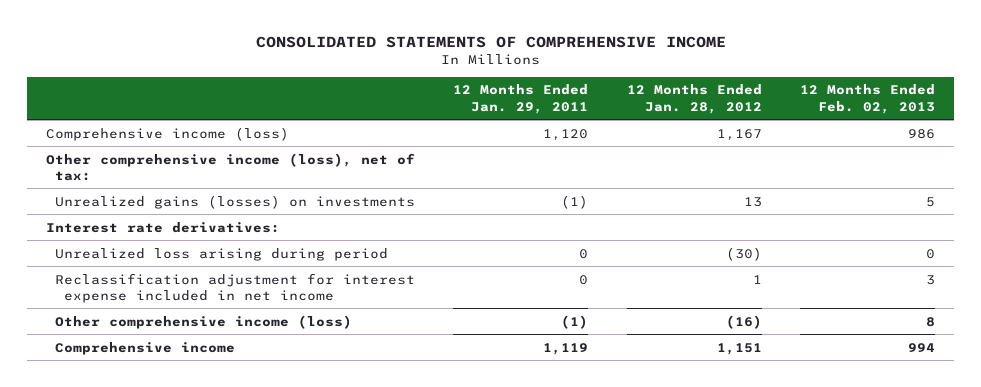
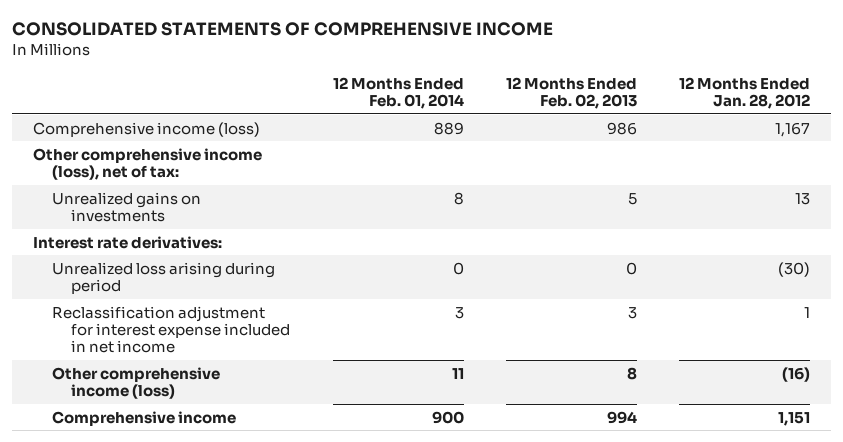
- | 12 Months Ended Jan. 29, 2011 | 12 Months Ended Jan. 28, 2012 | 12 Months Ended Feb. 02, 2013
+ | 12 Months Ended Feb. 01, 2014 | 12 Months Ended Feb. 02, 2013 | 12 Months Ended Jan. 28, 2012
- Unrealized gains (losses) on investments | (1) | 13 | 5
+ Unrealized gains on investments | 8 | 5 | 13

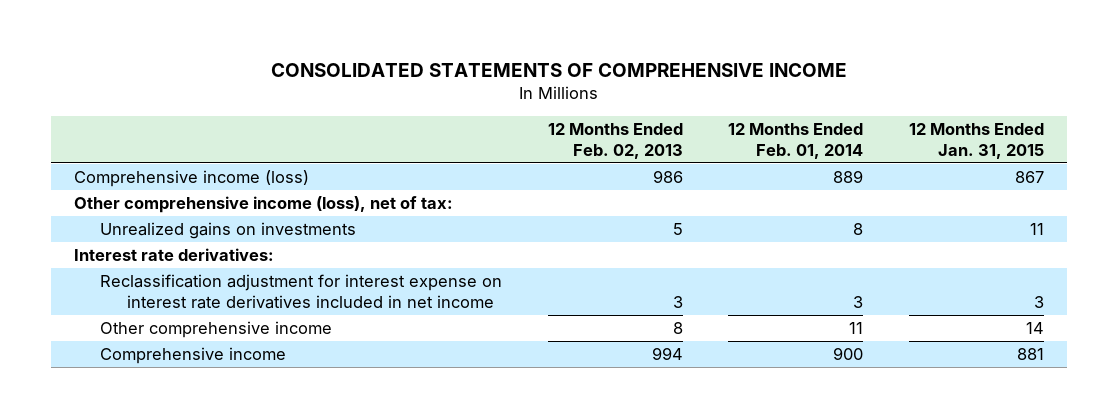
- | 12 Months Ended Feb. 01, 2014 | 12 Months Ended Feb. 02, 2013 | 12 Months Ended Jan. 28, 2012
+ | 12 Months Ended Feb. 02, 2013 | 12 Months Ended Feb. 01, 2014 | 12 Months Ended Jan. 31, 2015
- Unrealized loss arising during period | 0 | 0 | (30)
- Reclassification adjustment for interest expense included in net income | 3 | 3 | 1
- Other comprehensive income (loss) | 11 | 8 | (16)
+ Reclassification adjustment for interest expense on interest rate derivatives included in net income | 3 | 3 | 3
+ Other comprehensive income | 8 | 11 | 14

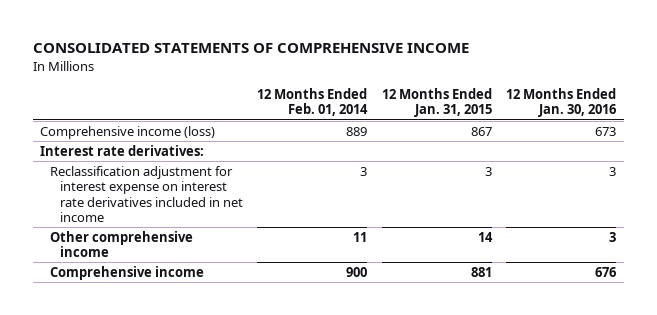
- | 12 Months Ended Feb. 02, 2013 | 12 Months Ended Feb. 01, 2014 | 12 Months Ended Jan. 31, 2015
+ | 12 Months Ended Feb. 01, 2014 | 12 Months Ended Jan. 31, 2015 | 12 Months Ended Jan. 30, 2016
- Other comprehensive income (loss), net of tax:
- Unrealized gains on investments | 5 | 8 | 11

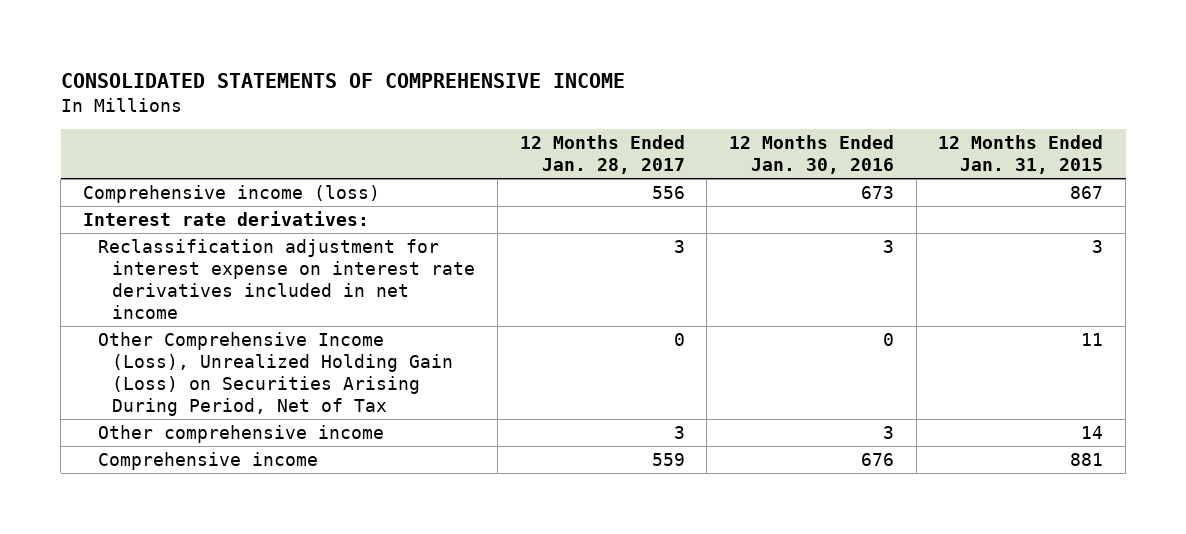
- | 12 Months Ended Feb. 01, 2014 | 12 Months Ended Jan. 31, 2015 | 12 Months Ended Jan. 30, 2016
+ | 12 Months Ended Jan. 28, 2017 | 12 Months Ended Jan. 30, 2016 | 12 Months Ended Jan. 31, 2015
+ Other Comprehensive Income (Loss), Unrealized Holding Gain (Loss) on Securities Arising During Period, Net of Tax | 0 | 0 | 11

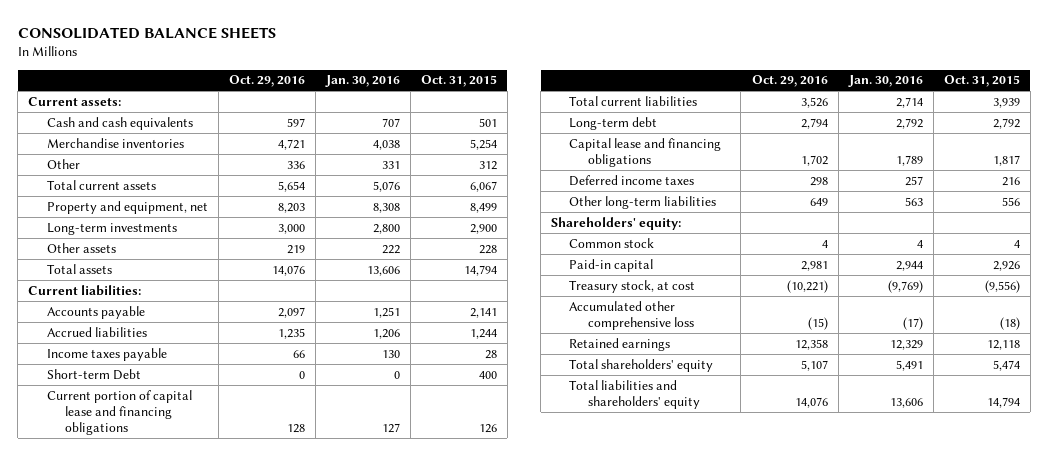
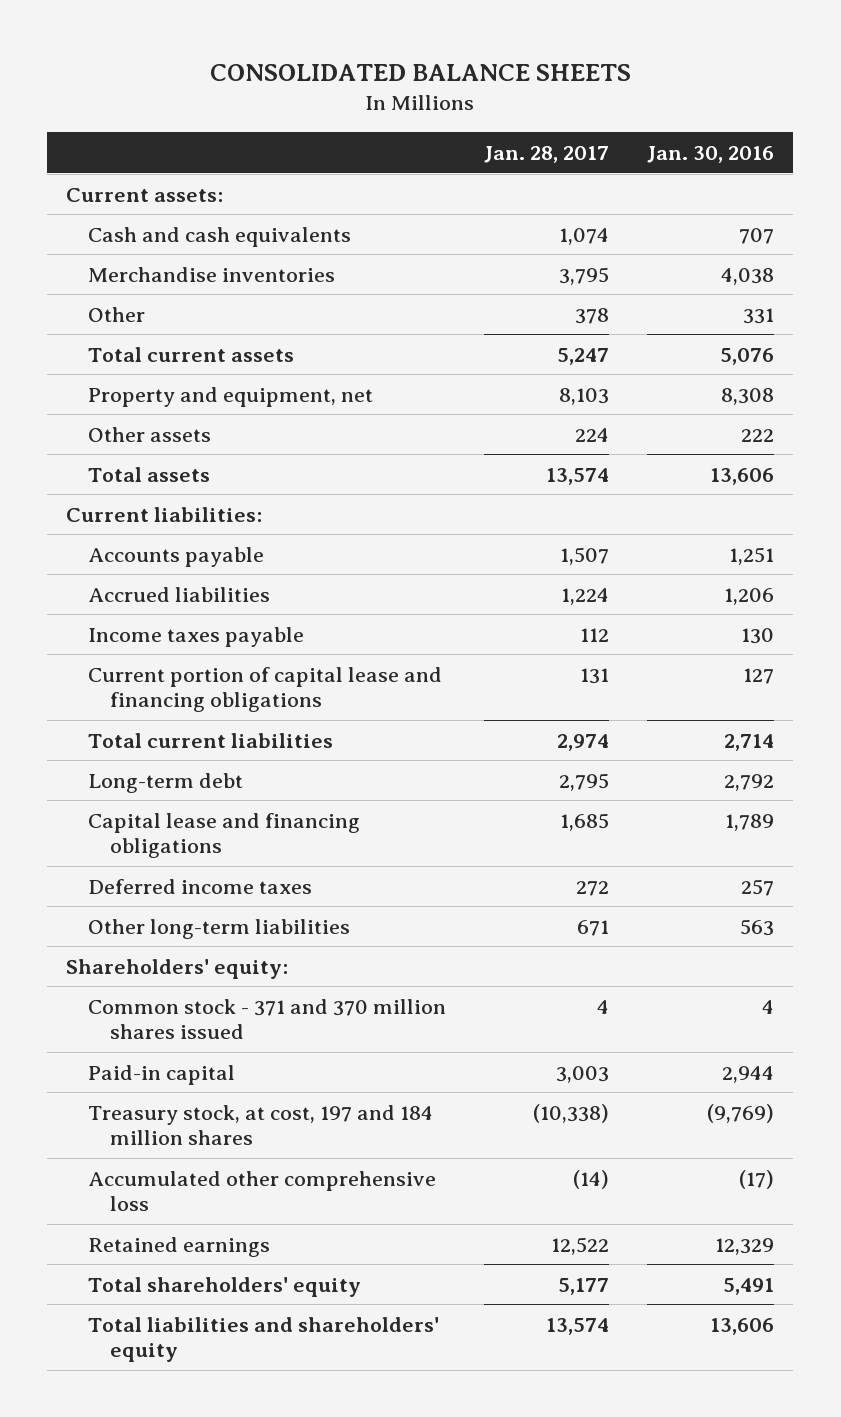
- | Oct. 29, 2016 | Jan. 30, 2016 | Oct. 31, 2015
+ | Jan. 28, 2017 | Jan. 30, 2016
- Long-term investments | 3,000 | 2,800 | 2,900
- Short-term Debt | 0 | 0 | 400
- Common stock | 4 | 4 | 4
+ Common stock - 371 and 370 million shares issued | 4 | 4
- Treasury stock, at cost | (10,221) | (9,769) | (9,556)
+ Treasury stock, at cost, 197 and 184 million shares | (10,338) | (9,769)

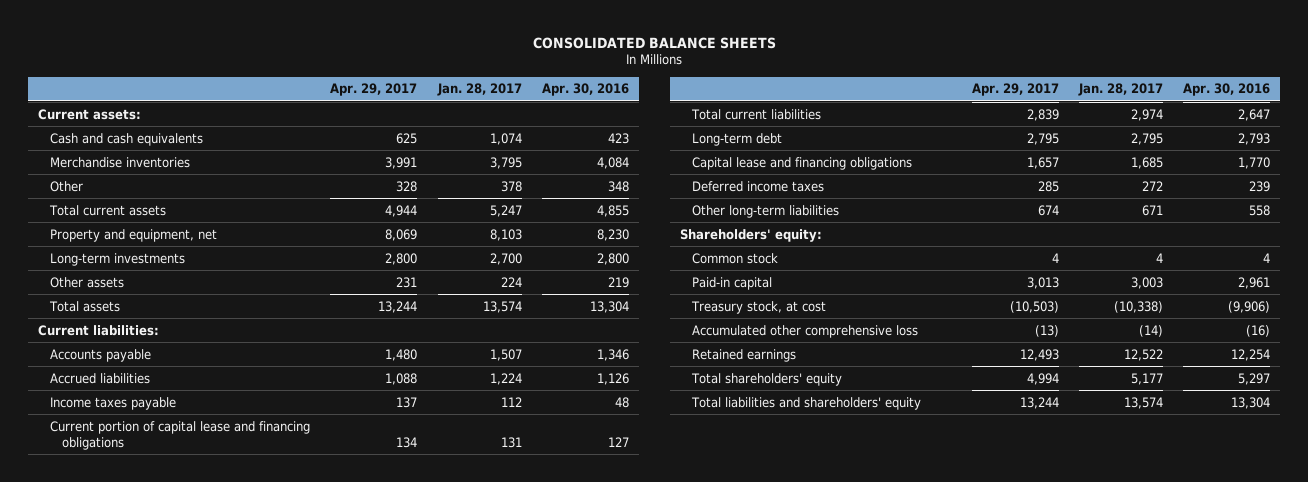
- | Jan. 28, 2017 | Jan. 30, 2016
+ | Apr. 29, 2017 | Jan. 28, 2017 | Apr. 30, 2016
+ Long-term investments | 2,800 | 2,700 | 2,800
- Common stock - 371 and 370 million shares issued | 4 | 4
+ Common stock | 4 | 4 | 4
- Treasury stock, at cost, 197 and 184 million shares | (10,338) | (9,769)
+ Treasury stock, at cost | (10,503) | (10,338) | (9,906)

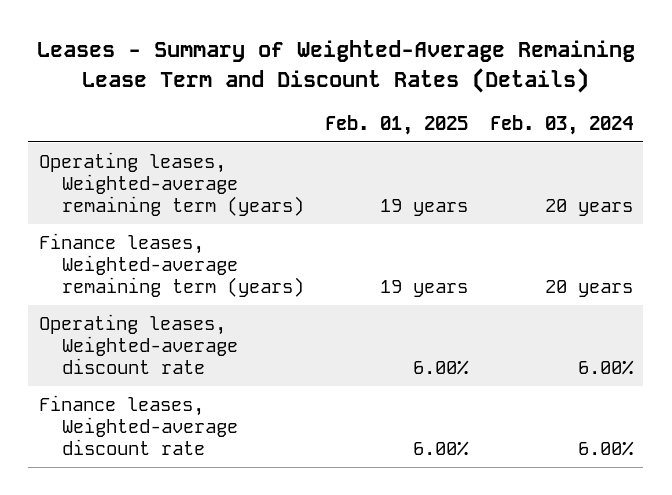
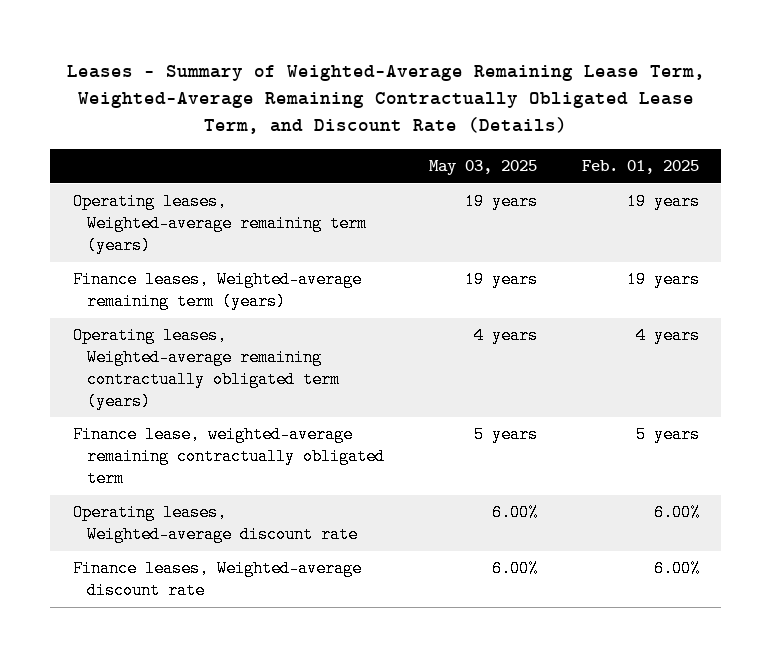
- Leases - Summary of Weighted-Average Remaining Lease Term and Discount Rates (Details)
+ Leases - Summary of Weighted-Average Remaining Lease Term, Weighted-Average Remaining Contractually Obligated Lease Term, and Discount Rate (Details)
- | Feb. 01, 2025 | Feb. 03, 2024
+ | May 03, 2025 | Feb. 01, 2025
+ Operating leases, Weighted-average remaining contractually obligated term (years) | 4 years | 4 years
+ Finance lease, weighted-average remaining contractually obligated term | 5 years | 5 years

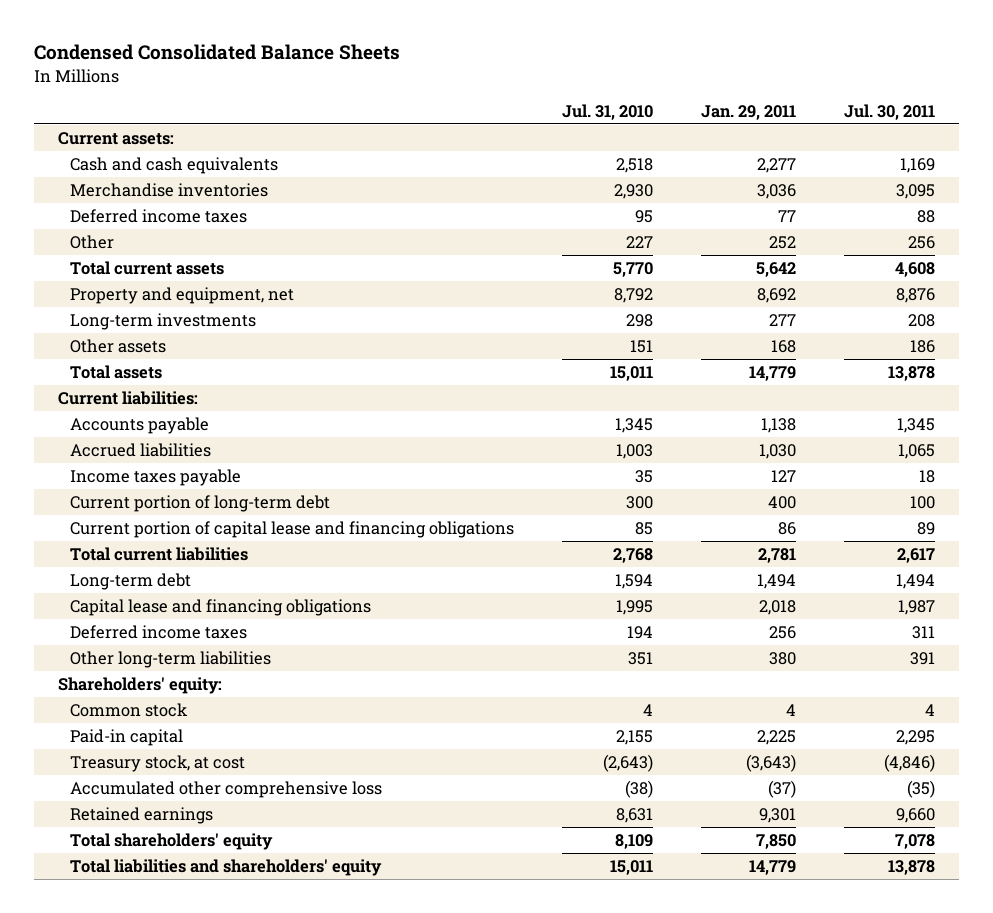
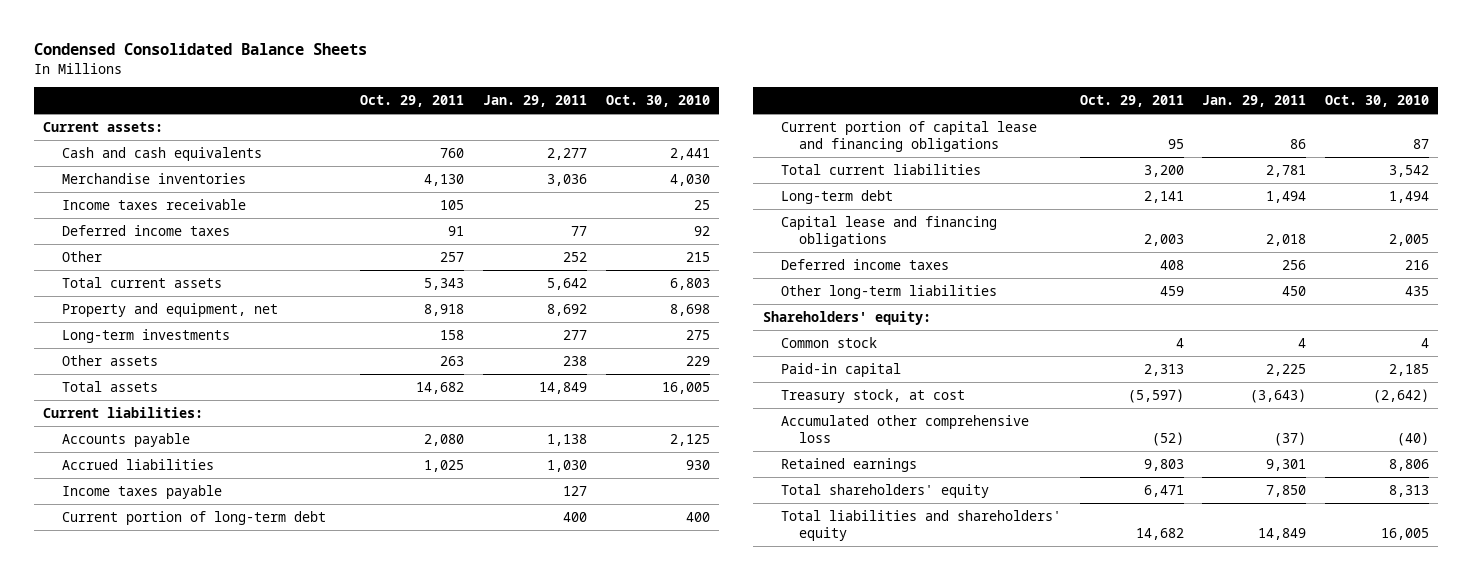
- | Jul. 31, 2010 | Jan. 29, 2011 | Jul. 30, 2011
+ | Oct. 29, 2011 | Jan. 29, 2011 | Oct. 30, 2010
+ Income taxes receivable | 105 | | 25
- Other assets | 151 | 168 | 186
- Total assets | 15,011 | 14,779 | 13,878
+ Other assets | 263 | 238 | 229
+ Total assets | 14,682 | 14,849 | 16,005
- Other long-term liabilities | 351 | 380 | 391
+ Other long-term liabilities | 459 | 450 | 435
- Total liabilities and shareholders' equity | 15,011 | 14,779 | 13,878
+ Total liabilities and shareholders' equity | 14,682 | 14,849 | 16,005

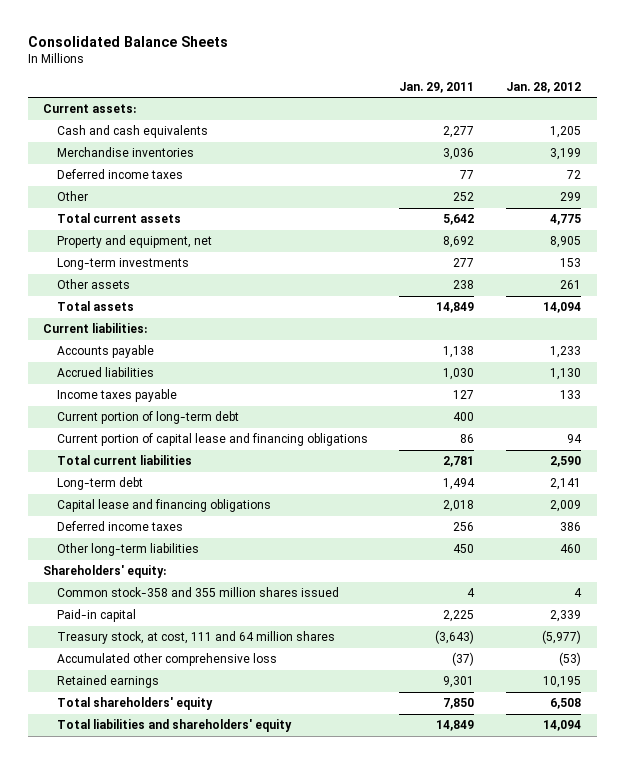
- Condensed Consolidated Balance Sheets
+ Consolidated Balance Sheets
- | Oct. 29, 2011 | Jan. 29, 2011 | Oct. 30, 2010
+ | Jan. 29, 2011 | Jan. 28, 2012
- Income taxes receivable | 105 | | 25
- Common stock | 4 | 4 | 4
+ Common stock-358 and 355 million shares issued | 4 | 4
- Treasury stock, at cost | (5,597) | (3,643) | (2,642)
+ Treasury stock, at cost, 111 and 64 million shares | (3,643) | (5,977)

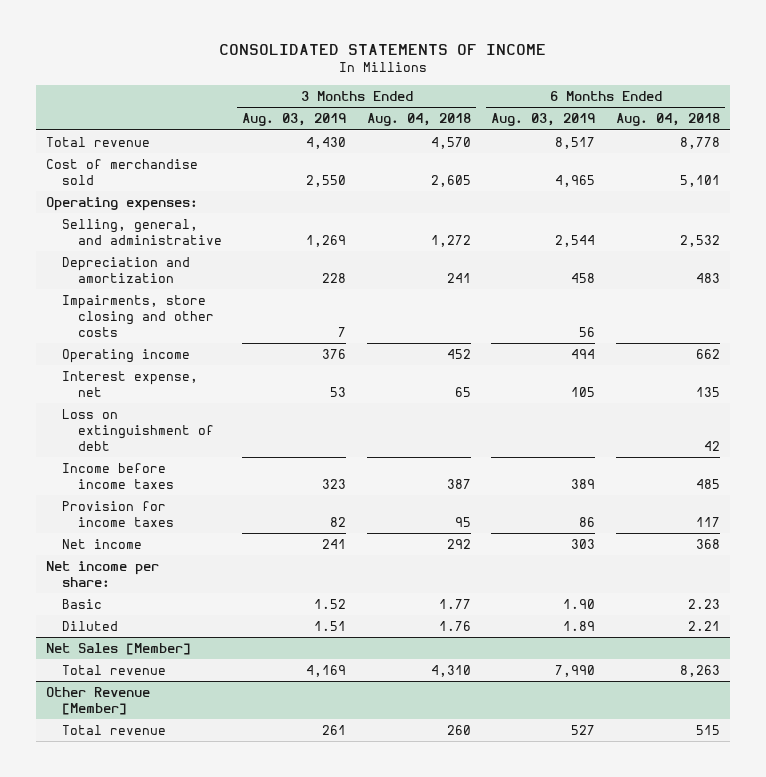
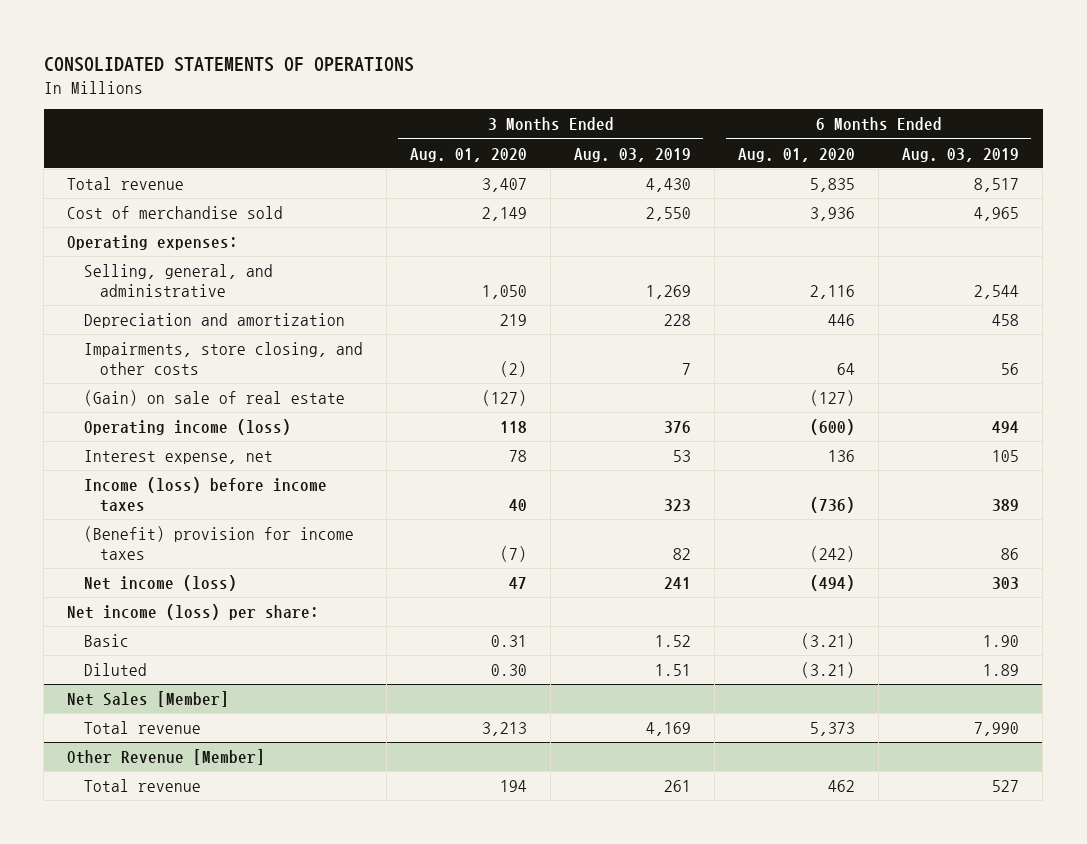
- CONSOLIDATED STATEMENTS OF INCOME
+ CONSOLIDATED STATEMENTS OF OPERATIONS
- | 3 Months Ended Aug. 03, 2019 | 3 Months Ended Aug. 04, 2018 | 6 Months Ended Aug. 03, 2019 | 6 Months Ended Aug. 04, 2018
+ | 3 Months Ended Aug. 01, 2020 | 3 Months Ended Aug. 03, 2019 | 6 Months Ended Aug. 01, 2020 | 6 Months Ended Aug. 03, 2019
- Impairments, store closing and other costs | 7 | | 56 |
- Operating income | 376 | 452 | 494 | 662
+ Impairments, store closing, and other costs | (2) | 7 | 64 | 56
+ (Gain) on sale of real estate | (127) | | (127) |
+ Operating income (loss) | 118 | 376 | (600) | 494
- Loss on extinguishment of debt | | | | 42
- Income before income taxes | 323 | 387 | 389 | 485
- Provision for income taxes | 82 | 95 | 86 | 117
- Net income | 241 | 292 | 303 | 368
- Net income per share:
+ Income (loss) before income taxes | 40 | 323 | (736) | 389
+ (Benefit) provision for income taxes | (7) | 82 | (242) | 86
+ Net income (loss) | 47 | 241 | (494) | 303
+ Net income (loss) per share:

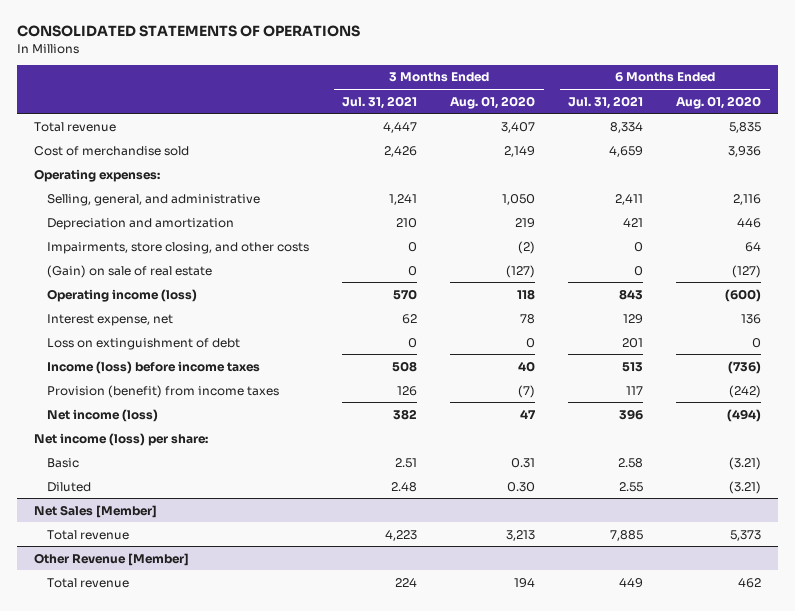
- | 3 Months Ended Aug. 01, 2020 | 3 Months Ended Aug. 03, 2019 | 6 Months Ended Aug. 01, 2020 | 6 Months Ended Aug. 03, 2019
+ | 3 Months Ended Jul. 31, 2021 | 3 Months Ended Aug. 01, 2020 | 6 Months Ended Jul. 31, 2021 | 6 Months Ended Aug. 01, 2020
+ Loss on extinguishment of debt | 0 | 0 | 201 | 0
- (Benefit) provision for income taxes | (7) | 82 | (242) | 86
+ Provision (benefit) from income taxes | 126 | (7) | 117 | (242)

